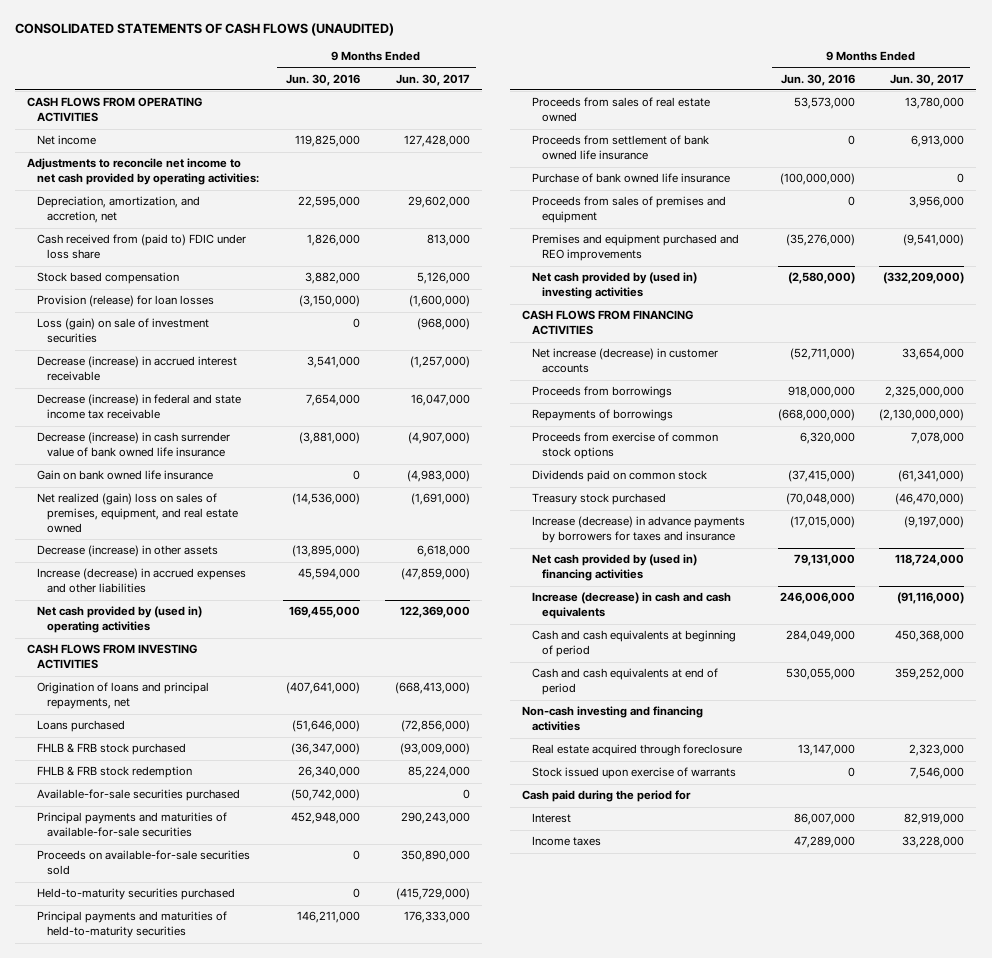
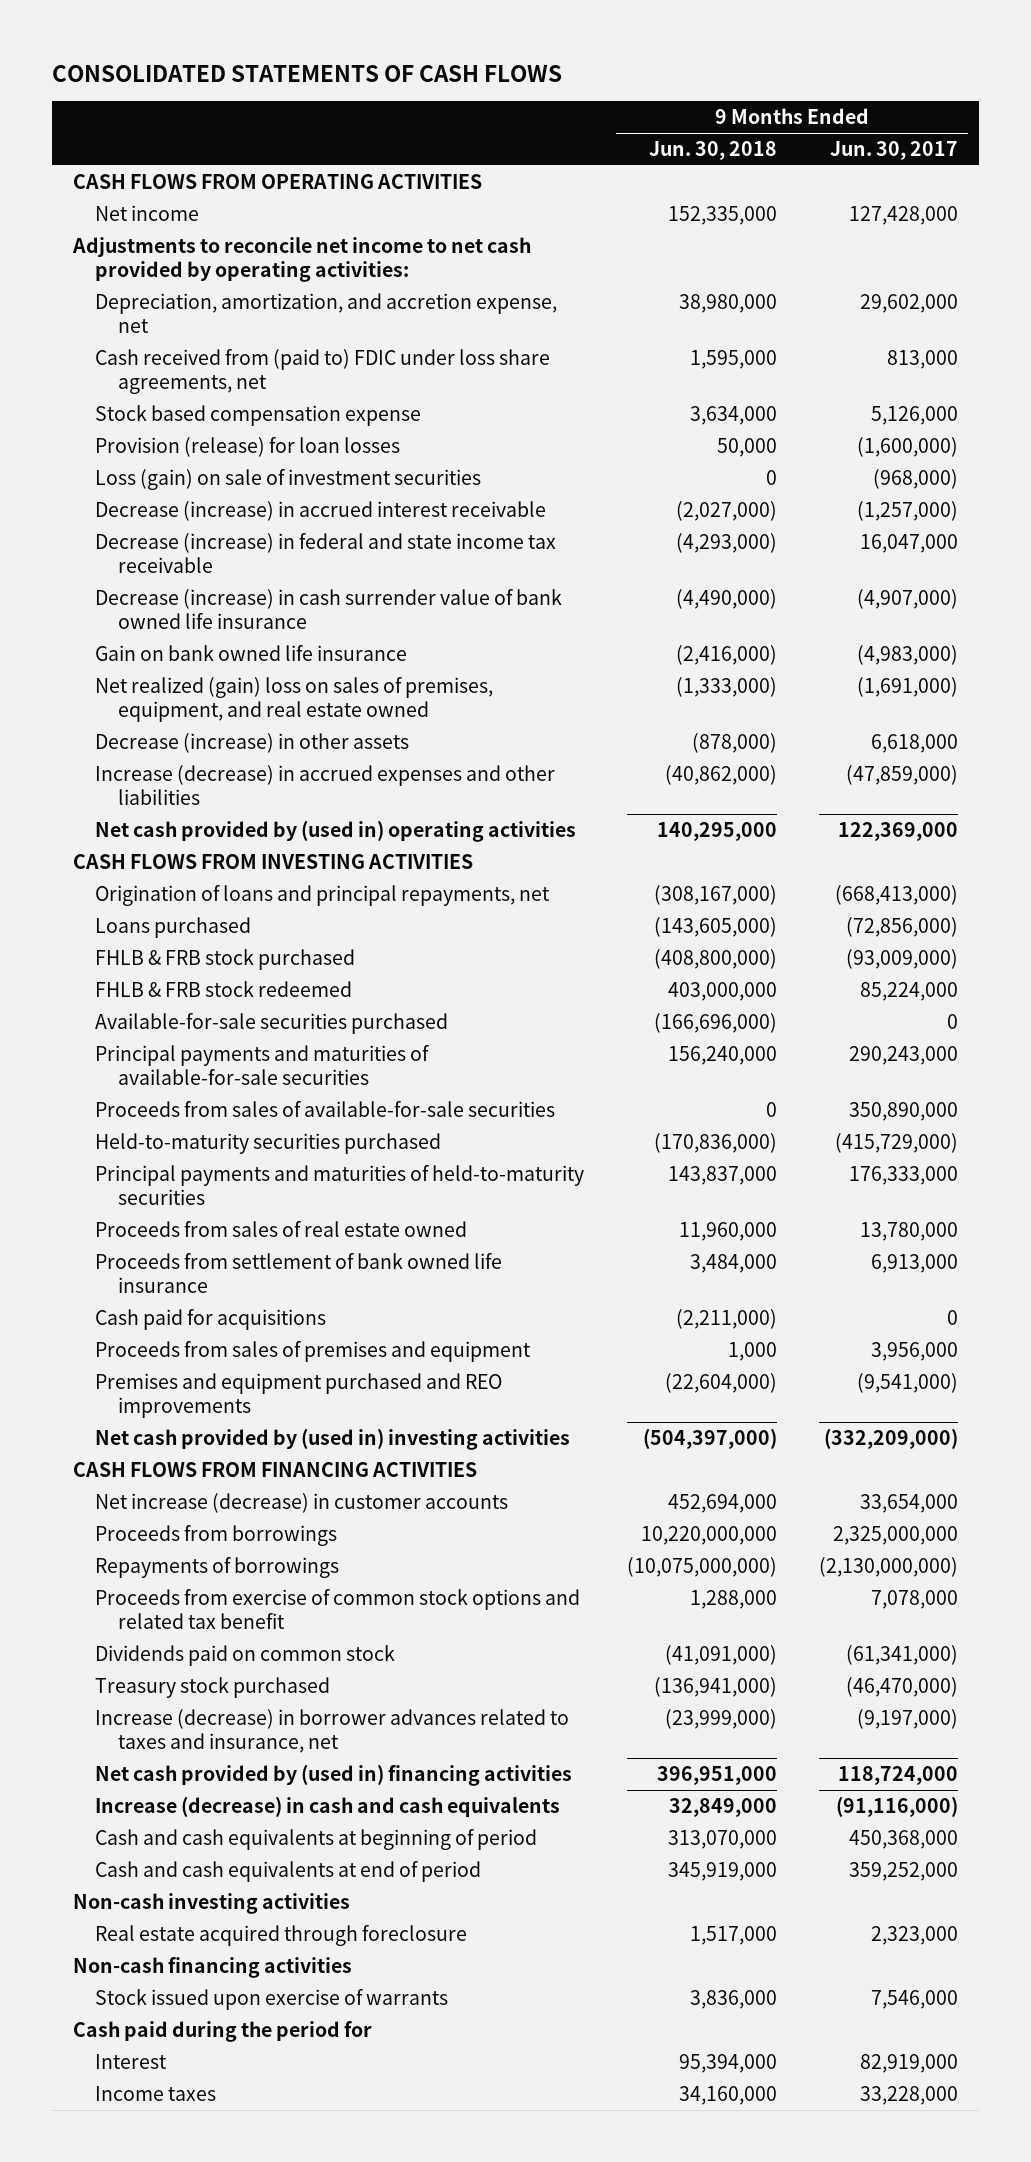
- CONSOLIDATED STATEMENTS OF CASH FLOWS (UNAUDITED)
+ CONSOLIDATED STATEMENTS OF CASH FLOWS
- | 9 Months Ended Jun. 30, 2016 | 9 Months Ended Jun. 30, 2017
+ | 9 Months Ended Jun. 30, 2018 | 9 Months Ended Jun. 30, 2017
- Depreciation, amortization, and accretion, net | 22,595,000 | 29,602,000
- Cash received from (paid to) FDIC under loss share | 1,826,000 | 813,000
- Stock based compensation | 3,882,000 | 5,126,000
+ Depreciation, amortization, and accretion expense, net | 38,980,000 | 29,602,000
+ Cash received from (paid to) FDIC under loss share agreements, net | 1,595,000 | 813,000
+ Stock based compensation expense | 3,634,000 | 5,126,000
- FHLB & FRB stock redemption | 26,340,000 | 85,224,000
+ FHLB & FRB stock redeemed | 403,000,000 | 85,224,000
- Proceeds on available-for-sale securities sold | 0 | 350,890,000
+ Proceeds from sales of available-for-sale securities | 0 | 350,890,000
- Purchase of bank owned life insurance | (100,000,000) | 0
+ Cash paid for acquisitions | (2,211,000) | 0
- Proceeds from exercise of common stock options | 6,320,000 | 7,078,000
+ Proceeds from exercise of common stock options and related tax benefit | 1,288,000 | 7,078,000
- Increase (decrease) in advance payments by borrowers for taxes and insurance | (17,015,000) | (9,197,000)
+ Increase (decrease) in borrower advances related to taxes and insurance, net | (23,999,000) | (9,197,000)
- Non-cash investing and financing activities
+ Non-cash investing activities
+ Non-cash financing activities

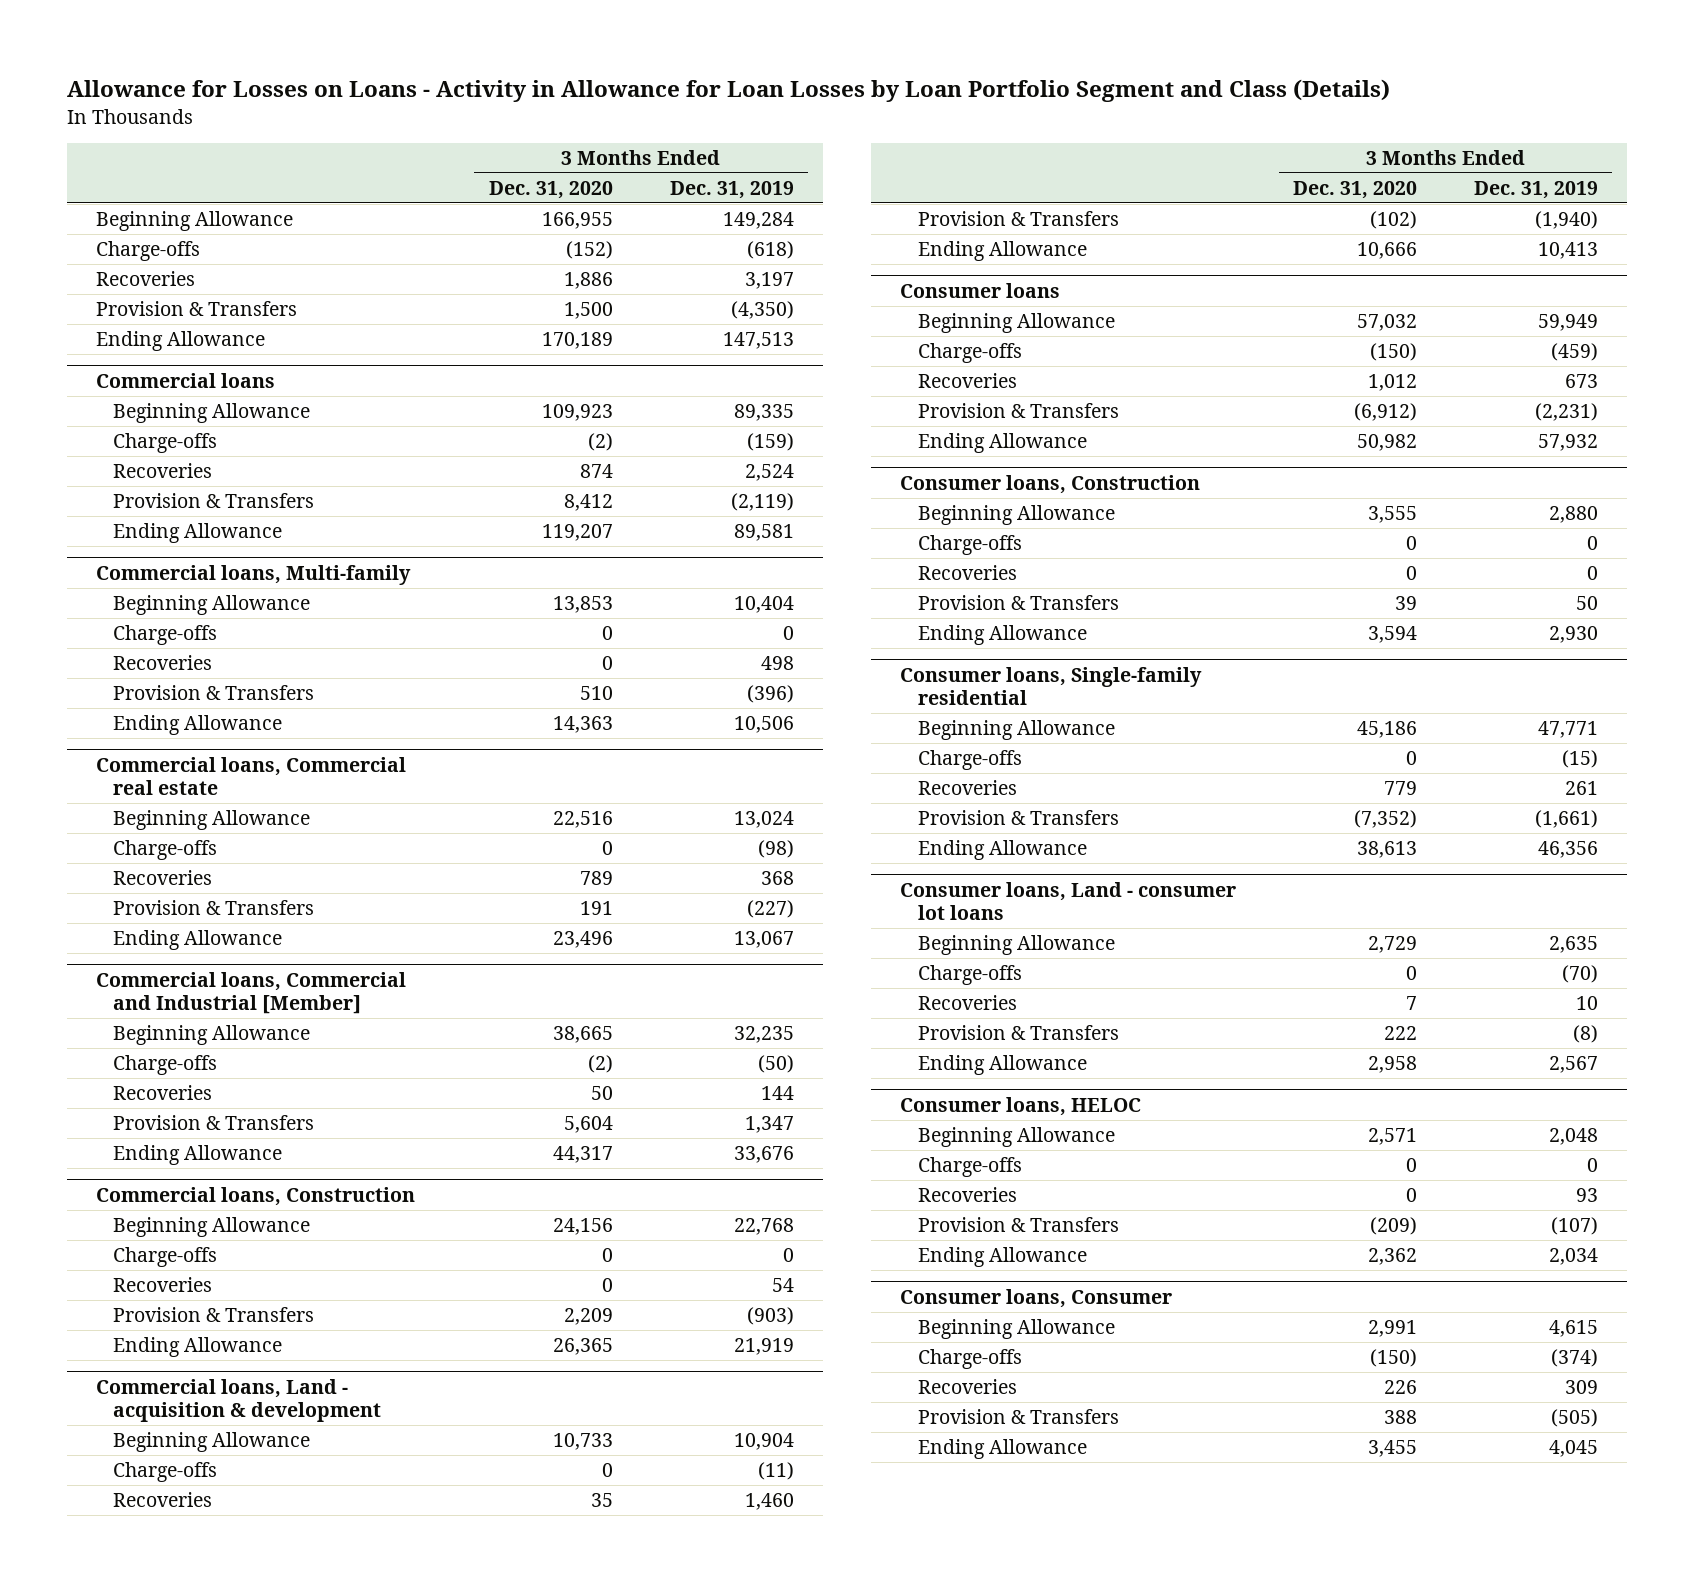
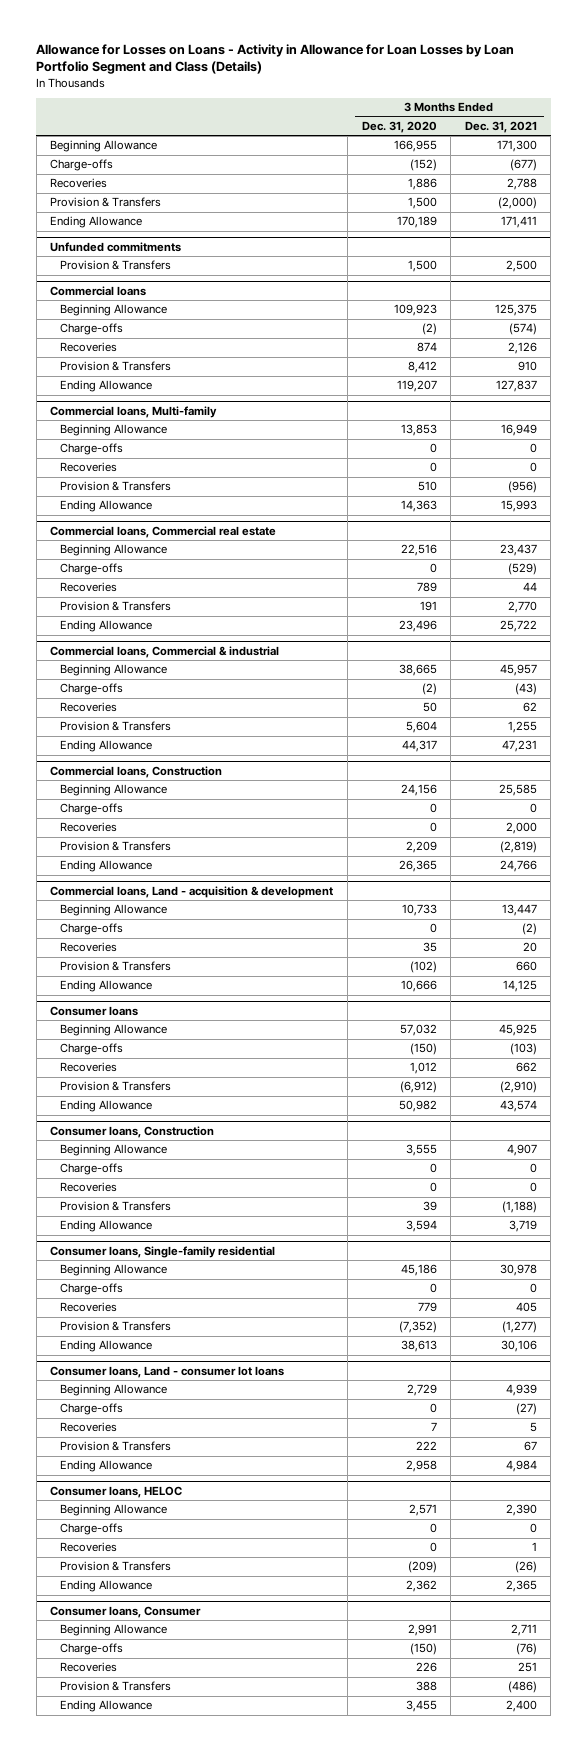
- | 3 Months Ended Dec. 31, 2020 | 3 Months Ended Dec. 31, 2019
+ | 3 Months Ended Dec. 31, 2020 | 3 Months Ended Dec. 31, 2021
+ Unfunded commitments
+ Provision & Transfers | 1,500 | 2,500
- Commercial loans, Commercial and Industrial [Member]
+ Commercial loans, Commercial & industrial

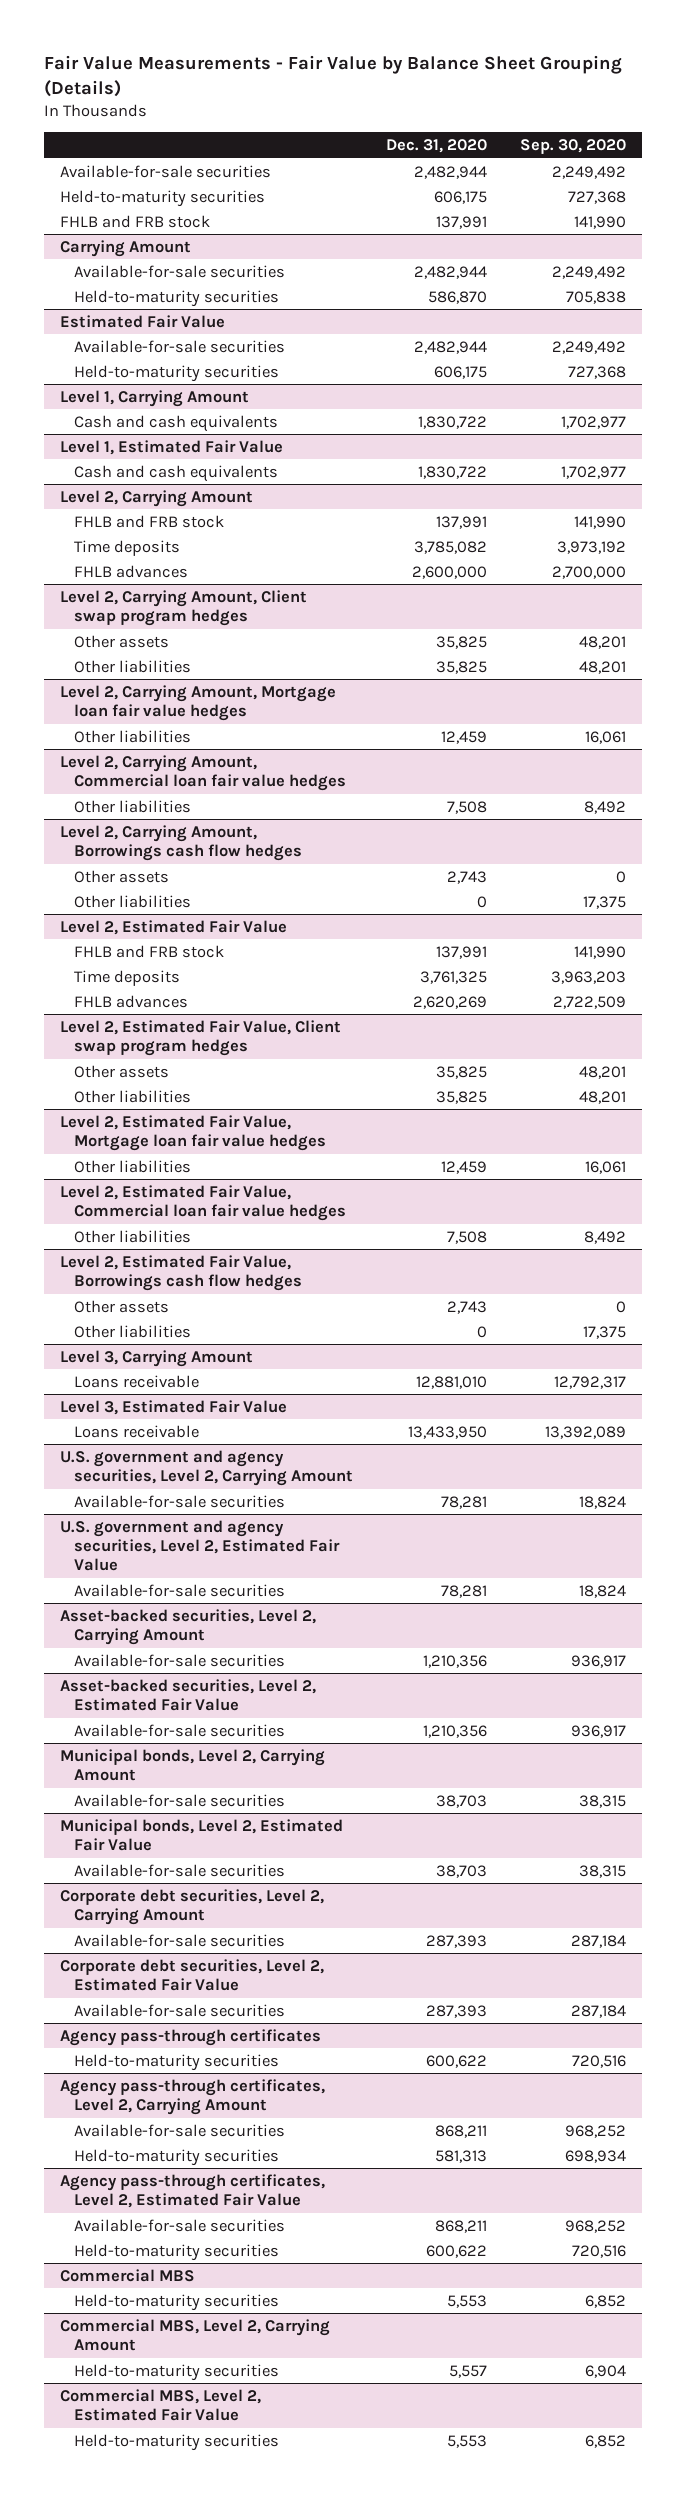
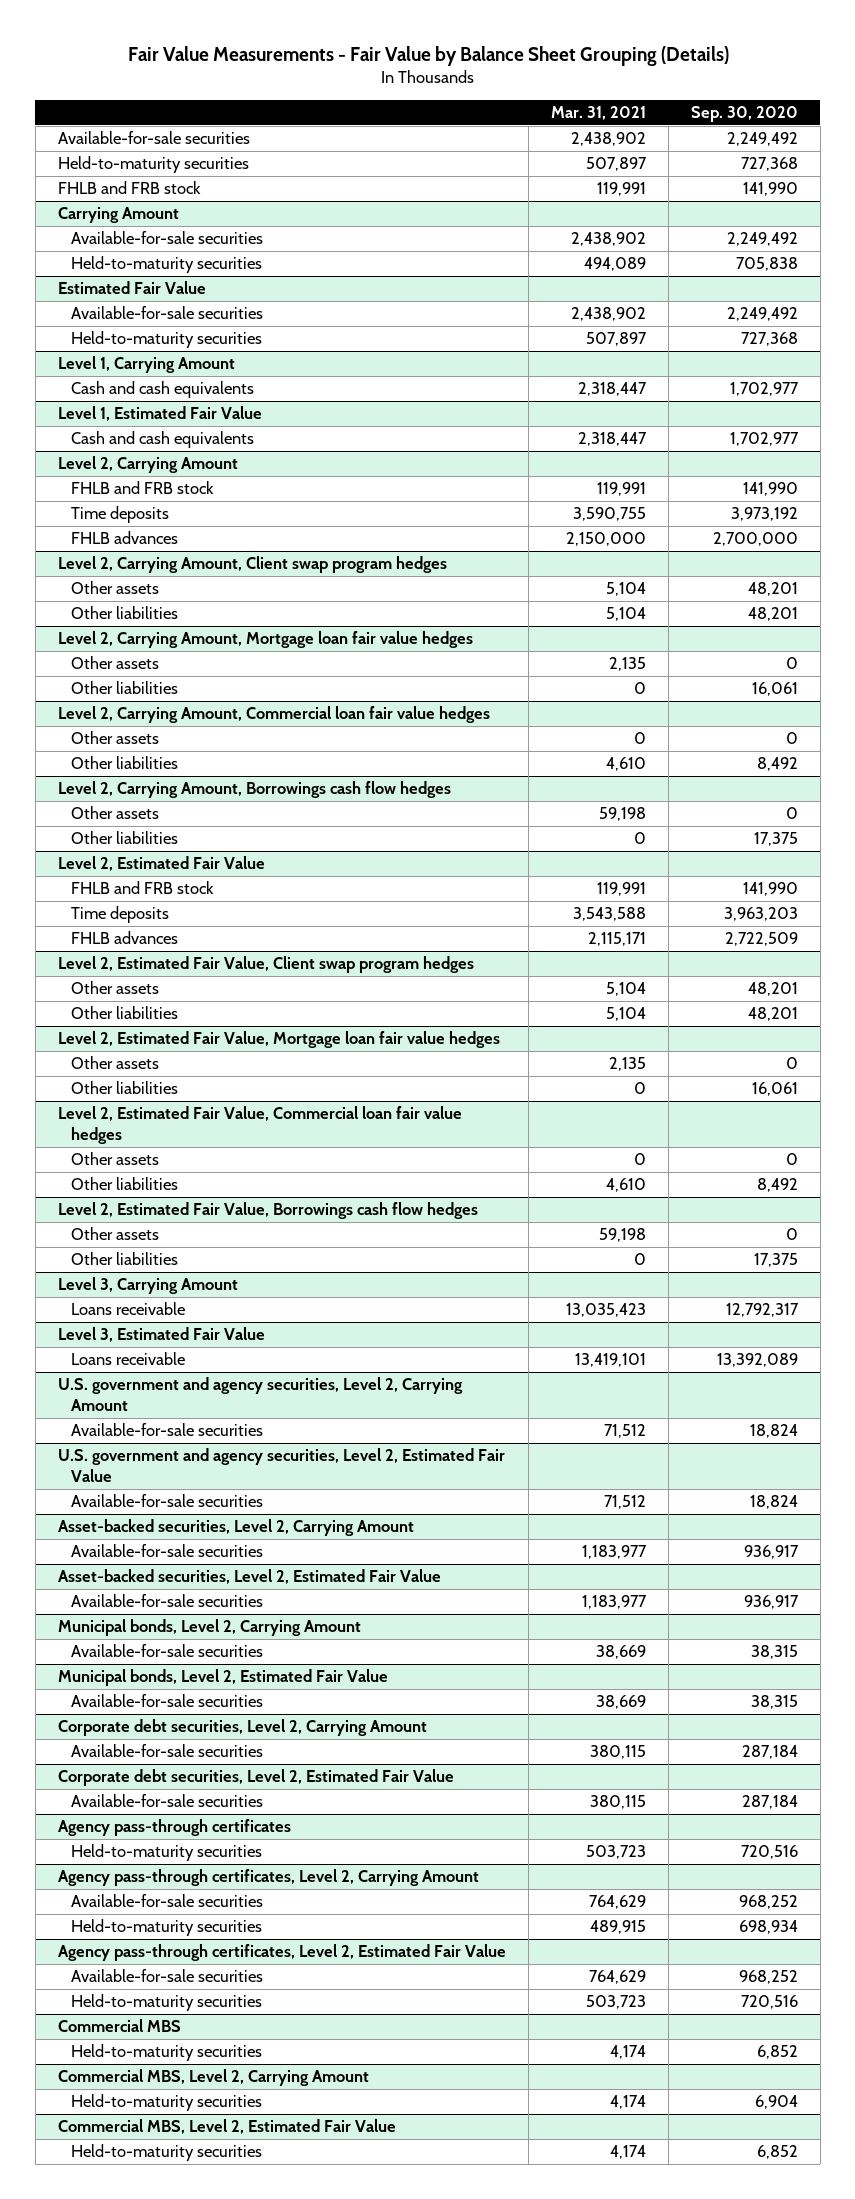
- | Dec. 31, 2020 | Sep. 30, 2020
+ | Mar. 31, 2021 | Sep. 30, 2020
@ Level 2, Carrying Amount, Mortgage loan fair value hedges
+ Other assets | 2,135 | 0
@ Level 2, Carrying Amount, Commercial loan fair value hedges
+ Other assets | 0 | 0
@ Level 2, Estimated Fair Value, Mortgage loan fair value hedges
+ Other assets | 2,135 | 0
@ Level 2, Estimated Fair Value, Commercial loan fair value hedges
+ Other assets | 0 | 0

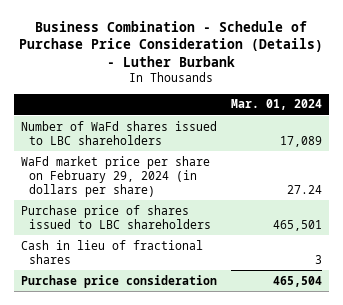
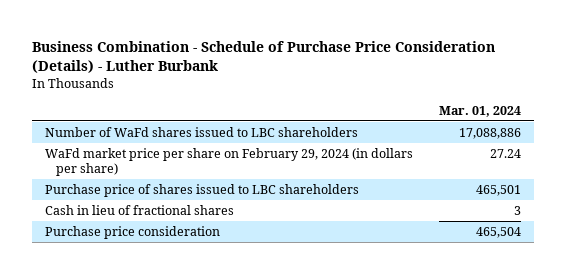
- Number of WaFd shares issued to LBC shareholders | 17,089
+ Number of WaFd shares issued to LBC shareholders | 17,088,886

